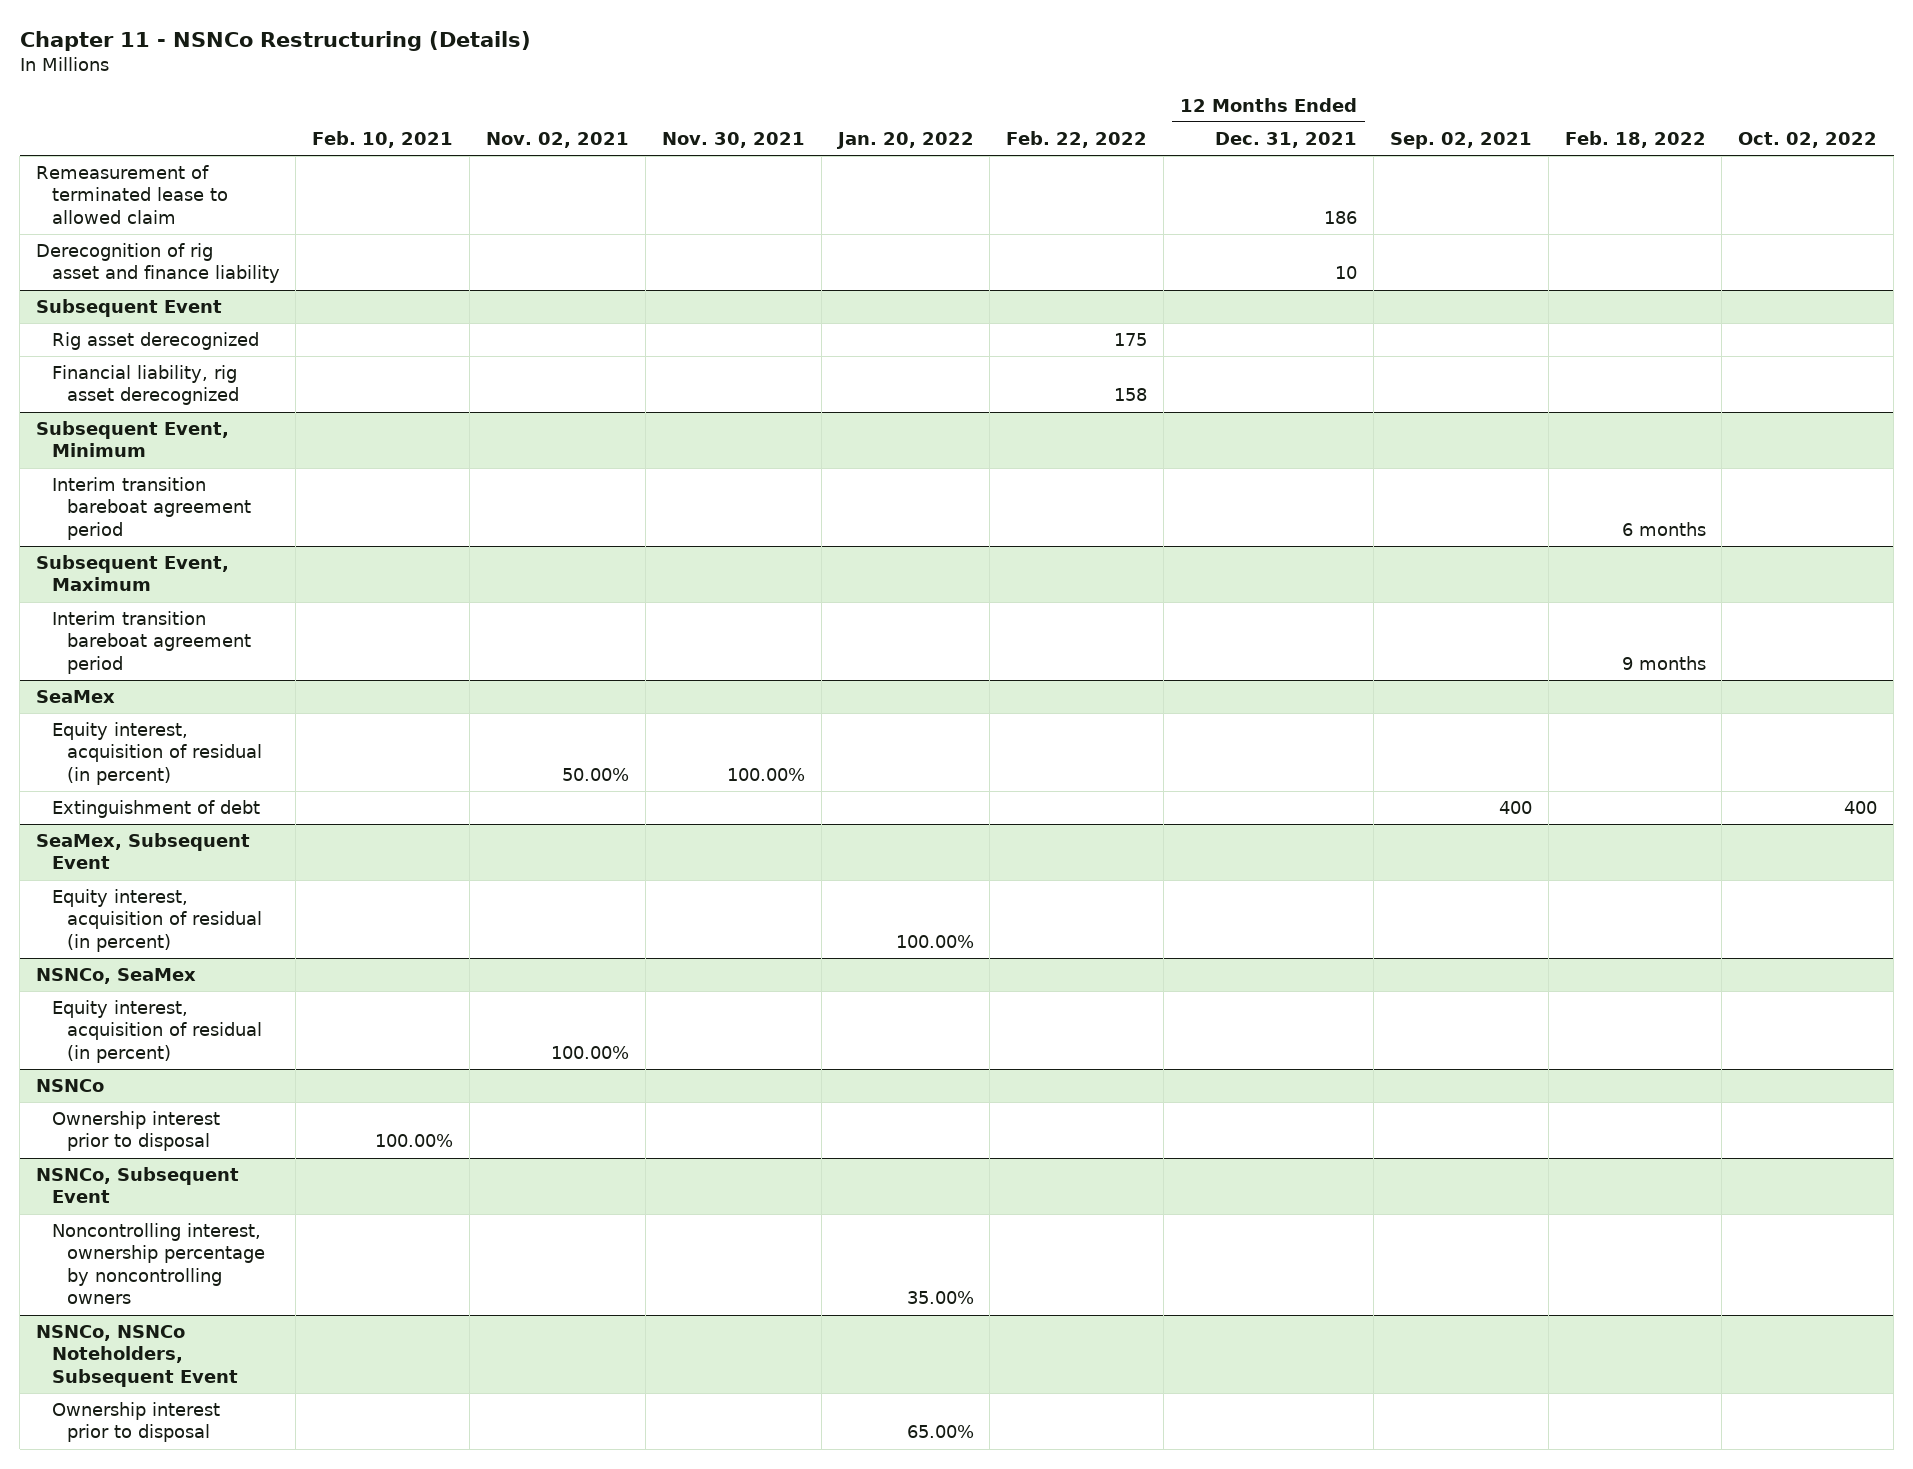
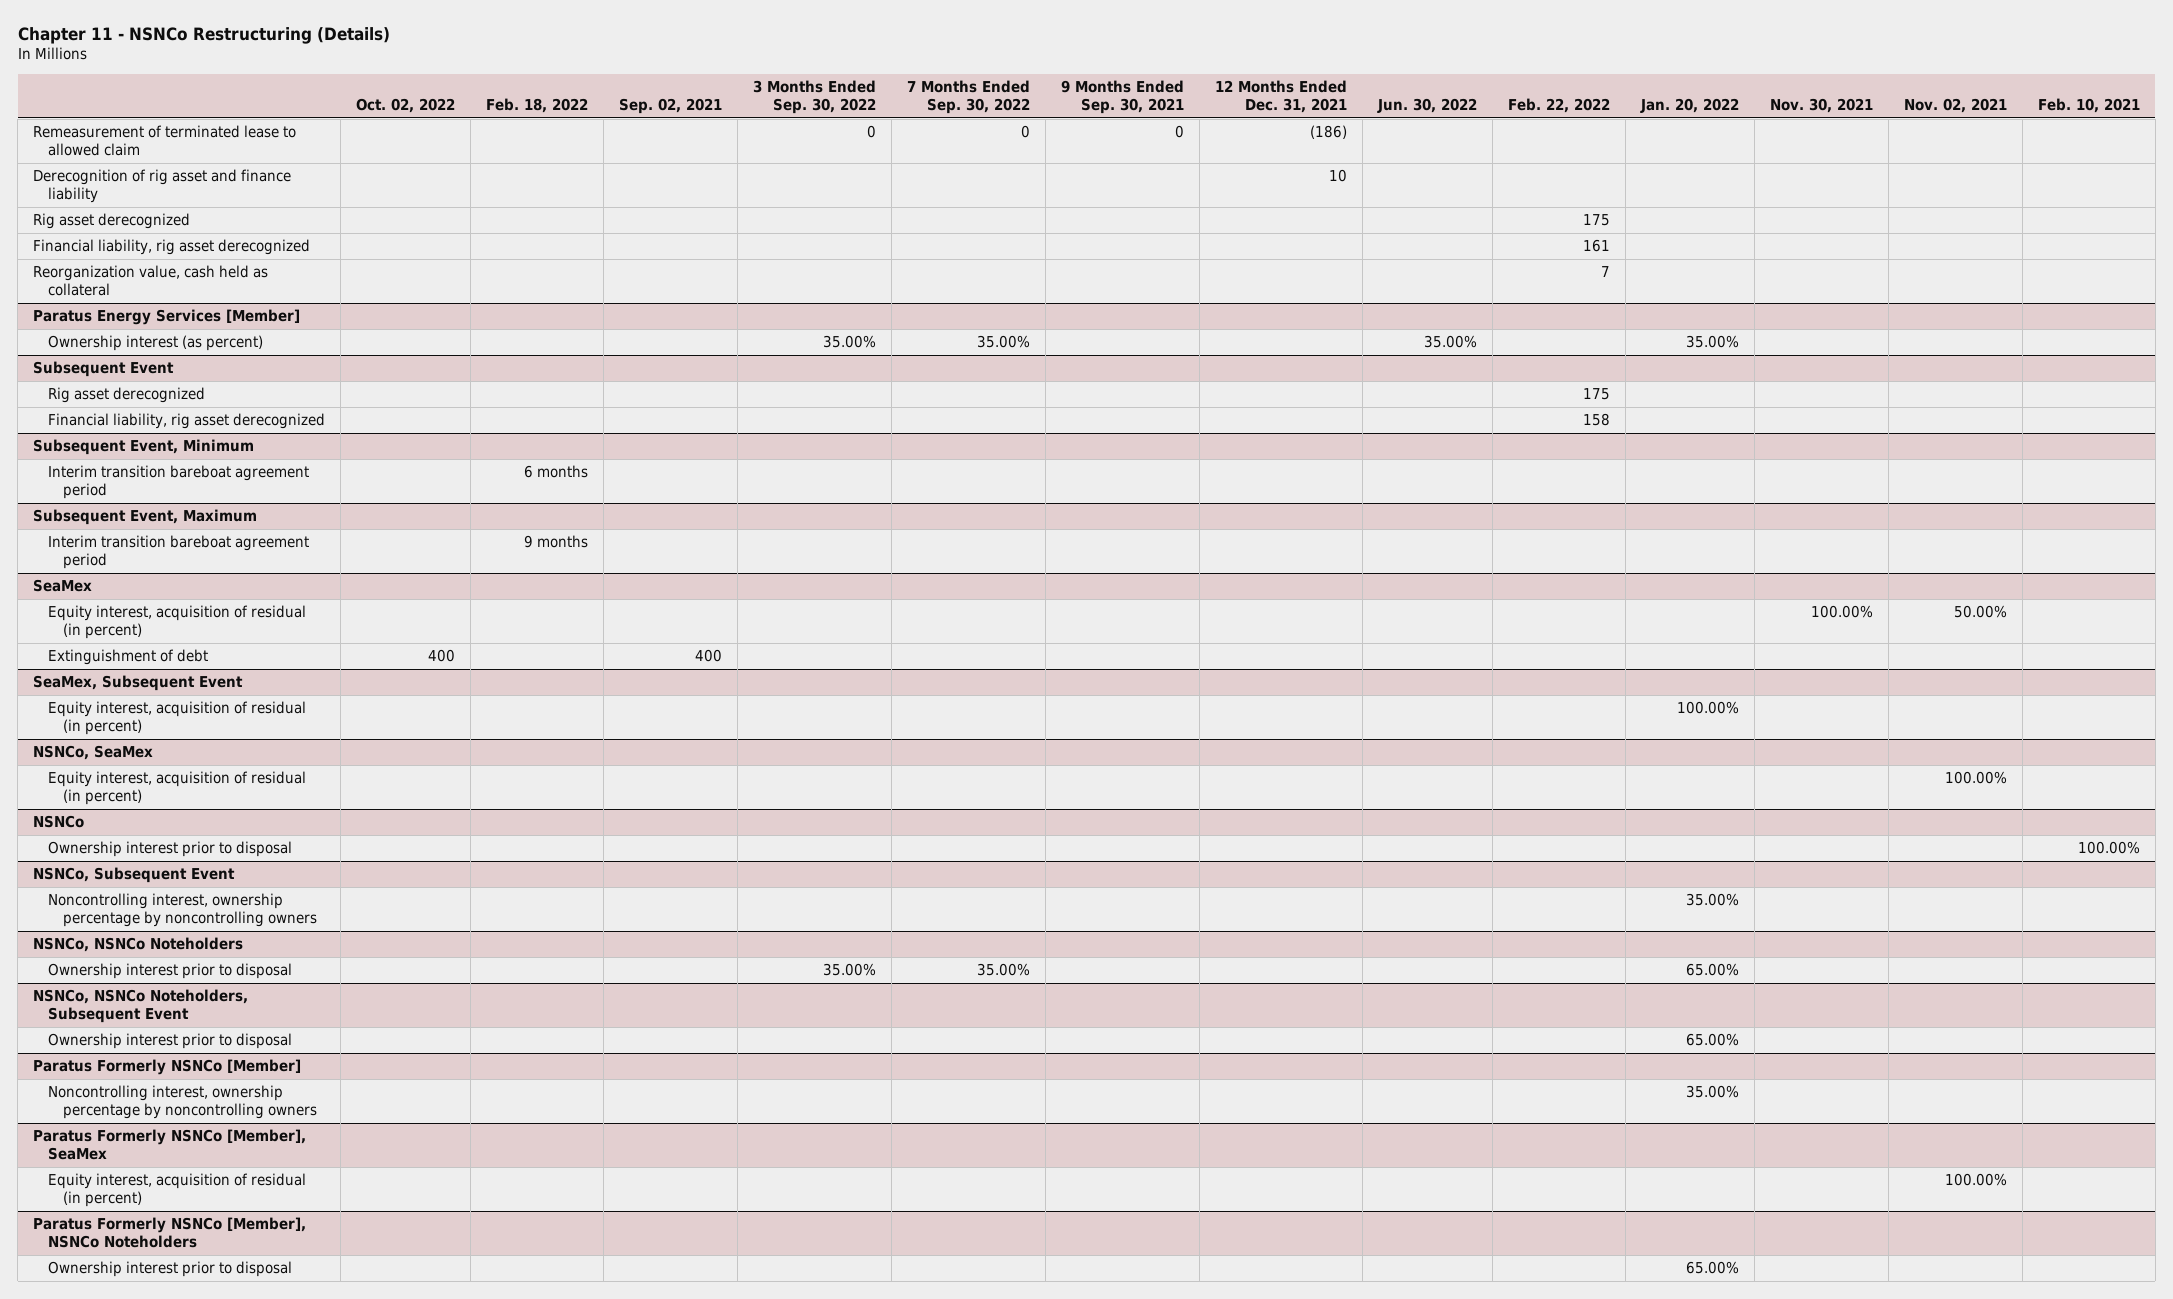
- | Feb. 10, 2021 | Nov. 02, 2021 | Nov. 30, 2021 | Jan. 20, 2022 | Feb. 22, 2022 | 12 Months Ended Dec. 31, 2021 | Sep. 02, 2021 | Feb. 18, 2022 | Oct. 02, 2022
+ | Oct. 02, 2022 | Feb. 18, 2022 | Sep. 02, 2021 | 3 Months Ended Sep. 30, 2022 | 7 Months Ended Sep. 30, 2022 | 9 Months Ended Sep. 30, 2021 | 12 Months Ended Dec. 31, 2021 | Jun. 30, 2022 | Feb. 22, 2022 | Jan. 20, 2022 | Nov. 30, 2021 | Nov. 02, 2021 | Feb. 10, 2021
- Remeasurement of terminated lease to allowed claim | | | | | | 186 | | |
+ Remeasurement of terminated lease to allowed claim | | | | 0 | 0 | 0 | (186) | | | | | |
+ Rig asset derecognized | | | | | | | | | 175 | | | |
+ Financial liability, rig asset derecognized | | | | | | | | | 161 | | | |
+ Reorganization value, cash held as collateral | | | | | | | | | 7 | | | |
+ Paratus Energy Services [Member]
+ Ownership interest (as percent) | | | | 35.00% | 35.00% | | | 35.00% | | 35.00% | | |
+ NSNCo, NSNCo Noteholders
+ Ownership interest prior to disposal | | | | 35.00% | 35.00% | | | | | 65.00% | | |
+ Paratus Formerly NSNCo [Member]
+ Noncontrolling interest, ownership percentage by noncontrolling owners | | | | | | | | | | 35.00% | | |
+ Paratus Formerly NSNCo [Member], SeaMex
+ Equity interest, acquisition of residual (in percent) | | | | | | | | | | | | 100.00% |
+ Paratus Formerly NSNCo [Member], NSNCo Noteholders
+ Ownership interest prior to disposal | | | | | | | | | | 65.00% | | |

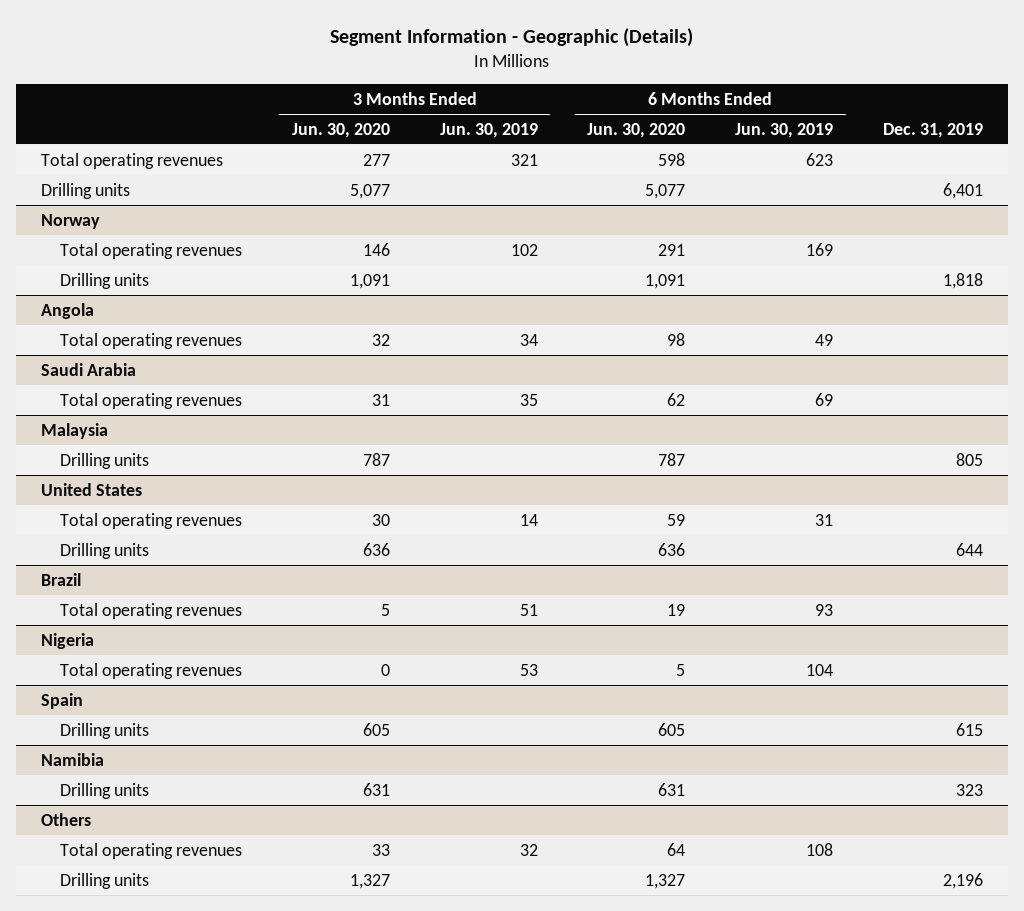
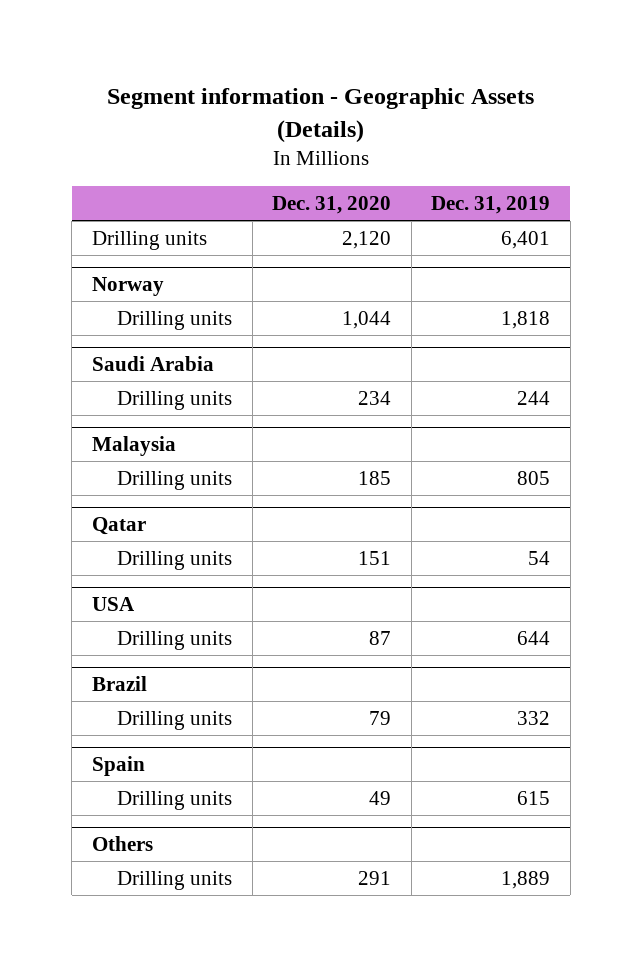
- Segment Information - Geographic (Details)
+ Segment information - Geographic Assets (Details)
- | 3 Months Ended Jun. 30, 2020 | 3 Months Ended Jun. 30, 2019 | 6 Months Ended Jun. 30, 2020 | 6 Months Ended Jun. 30, 2019 | Dec. 31, 2019
+ | Dec. 31, 2020 | Dec. 31, 2019
- Total operating revenues | 277 | 321 | 598 | 623 |
@ Norway
- Total operating revenues | 146 | 102 | 291 | 169 |
- Angola
- Total operating revenues | 32 | 34 | 98 | 49 |
@ Saudi Arabia
- Total operating revenues | 31 | 35 | 62 | 69 |
+ Drilling units | 234 | 244
- United States
- Total operating revenues | 30 | 14 | 59 | 31 |
+ Qatar
+ Drilling units | 151 | 54
+ USA
@ Brazil
- Total operating revenues | 5 | 51 | 19 | 93 |
- Nigeria
- Total operating revenues | 0 | 53 | 5 | 104 |
@ Brazil
+ Drilling units | 79 | 332
- Namibia
- Drilling units | 631 | | 631 | | 323
@ Others
- Total operating revenues | 33 | 32 | 64 | 108 |
- Drilling units | 1,327 | | 1,327 | | 2,196
+ Drilling units | 291 | 1,889

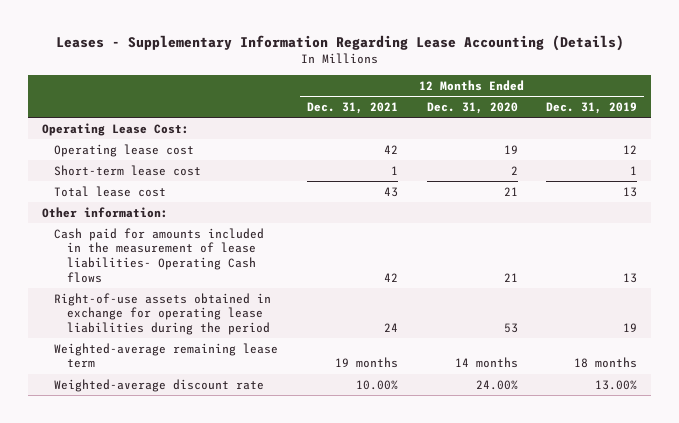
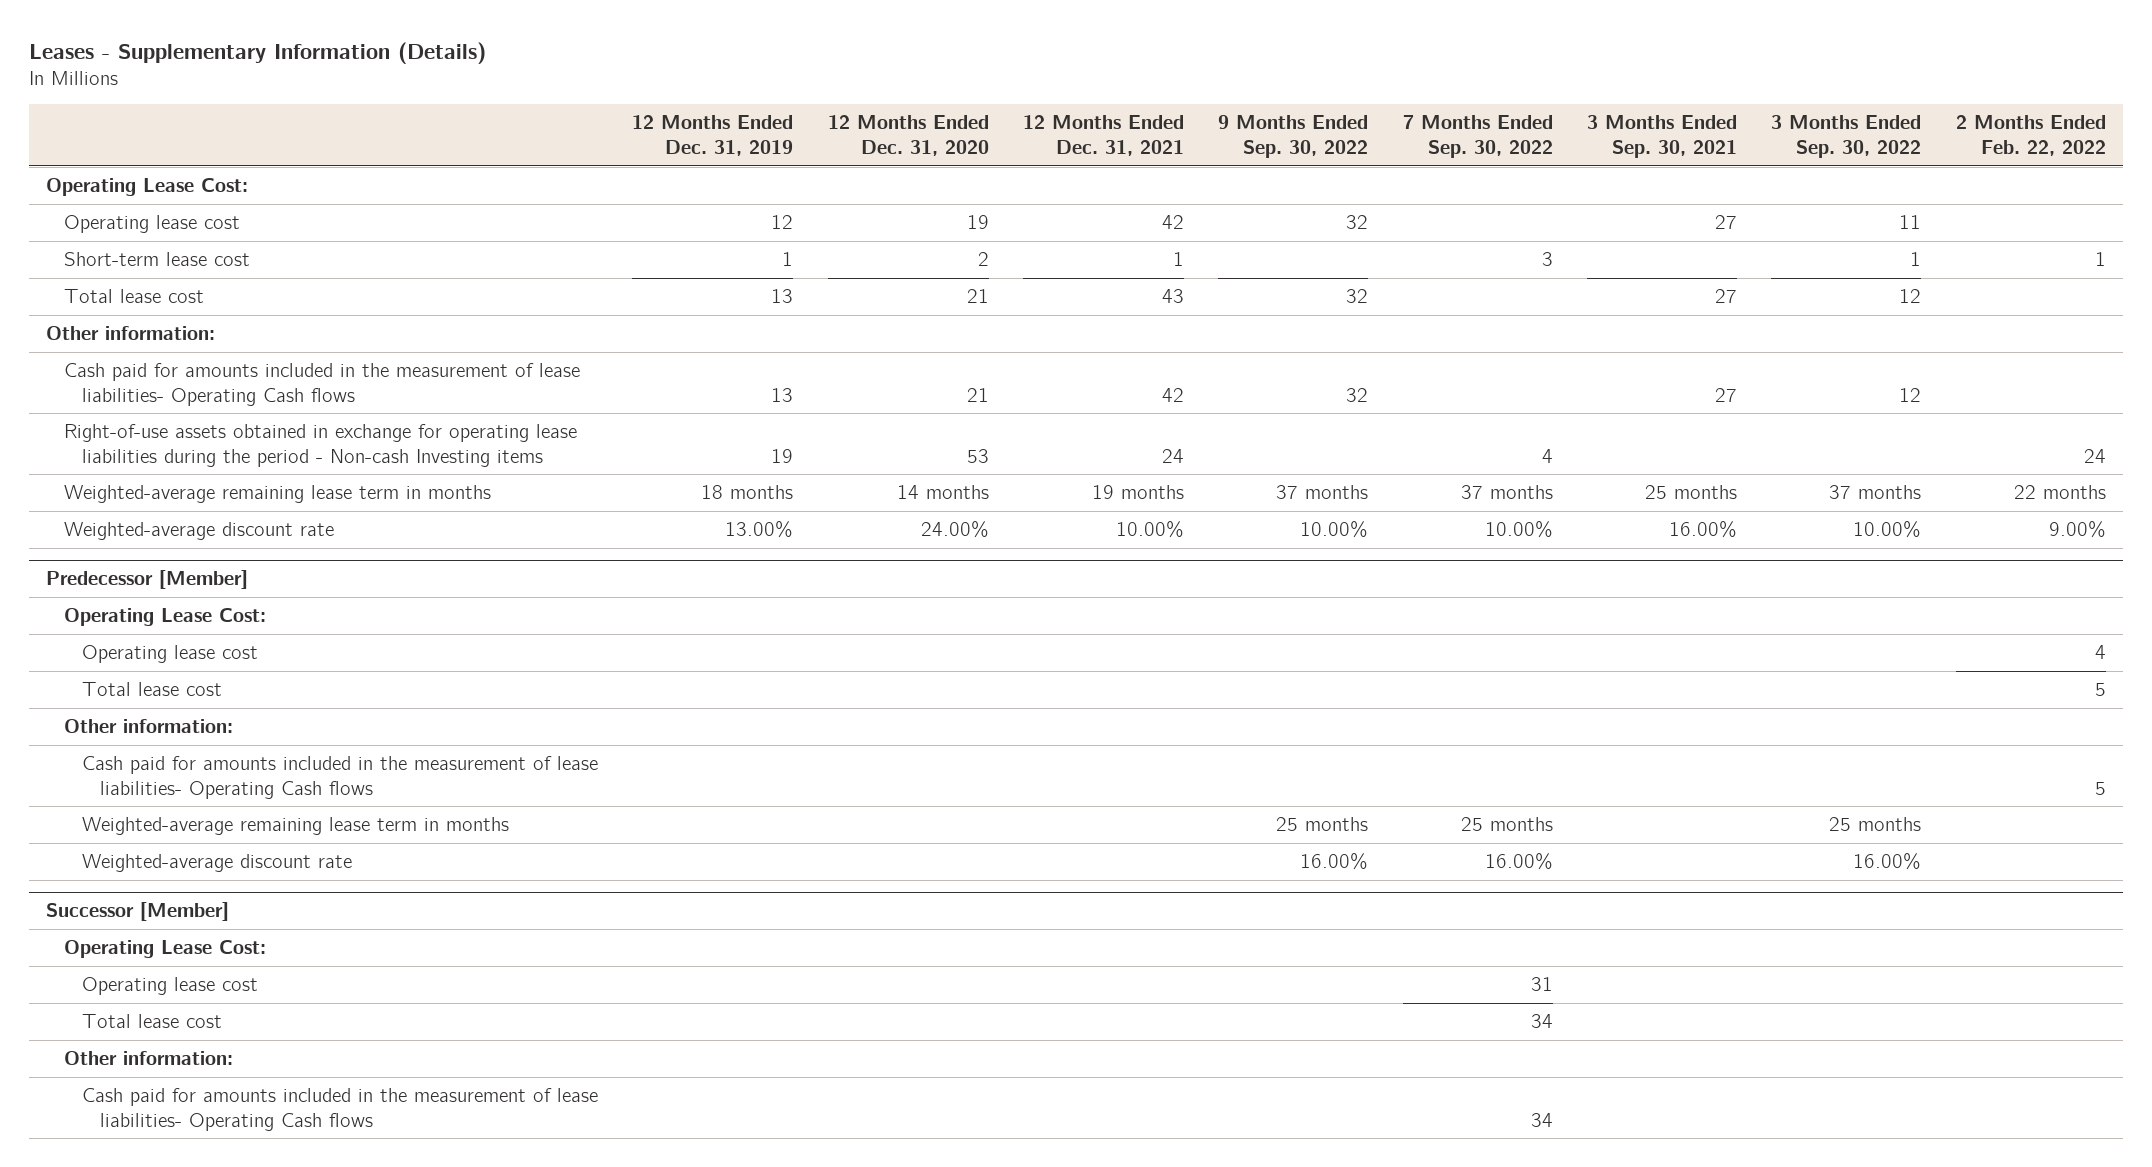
- Leases - Supplementary Information Regarding Lease Accounting (Details)
+ Leases - Supplementary Information (Details)
- | 12 Months Ended Dec. 31, 2021 | 12 Months Ended Dec. 31, 2020 | 12 Months Ended Dec. 31, 2019
+ | 12 Months Ended Dec. 31, 2019 | 12 Months Ended Dec. 31, 2020 | 12 Months Ended Dec. 31, 2021 | 9 Months Ended Sep. 30, 2022 | 7 Months Ended Sep. 30, 2022 | 3 Months Ended Sep. 30, 2021 | 3 Months Ended Sep. 30, 2022 | 2 Months Ended Feb. 22, 2022
- Right-of-use assets obtained in exchange for operating lease liabilities during the period | 24 | 53 | 19
- Weighted-average remaining lease term | 19 months | 14 months | 18 months
+ Right-of-use assets obtained in exchange for operating lease liabilities during the period - Non-cash Investing items | 19 | 53 | 24 | | 4 | | | 24
+ Weighted-average remaining lease term in months | 18 months | 14 months | 19 months | 37 months | 37 months | 25 months | 37 months | 22 months
+ Predecessor [Member]
+ Operating Lease Cost:
+ Operating lease cost | | | | | | | | 4
+ Total lease cost | | | | | | | | 5
+ Other information:
+ Cash paid for amounts included in the measurement of lease liabilities- Operating Cash flows | | | | | | | | 5
+ Weighted-average remaining lease term in months | | | | 25 months | 25 months | | 25 months |
+ Weighted-average discount rate | | | | 16.00% | 16.00% | | 16.00% |
+ Successor [Member]
+ Operating Lease Cost:
+ Operating lease cost | | | | | 31 | | |
+ Total lease cost | | | | | 34 | | |
+ Other information:
+ Cash paid for amounts included in the measurement of lease liabilities- Operating Cash flows | | | | | 34 | | |

